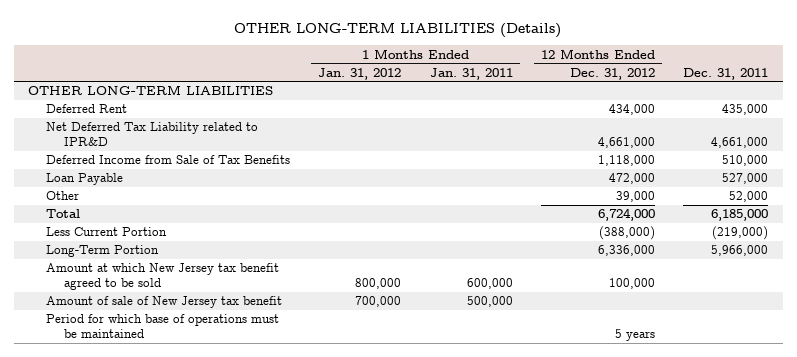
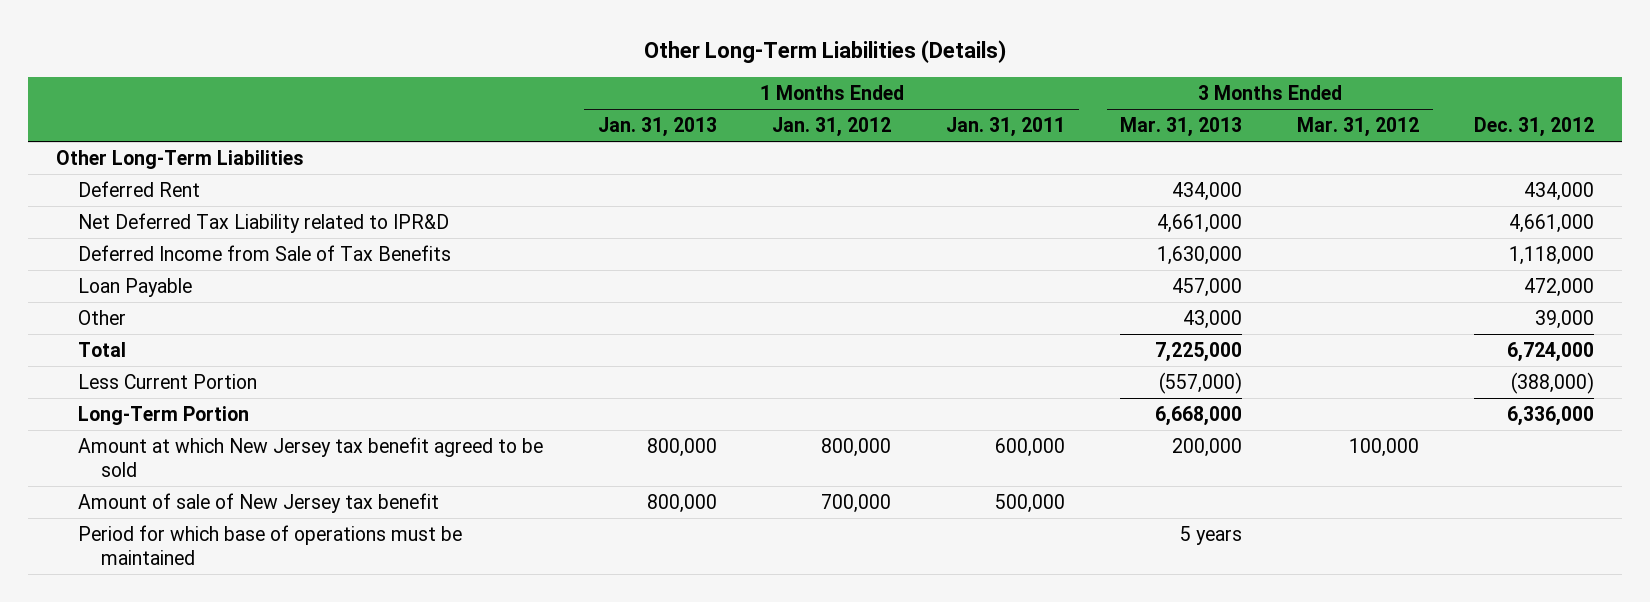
- OTHER LONG-TERM LIABILITIES (Details)
+ Other Long-Term Liabilities (Details)
- | 1 Months Ended Jan. 31, 2012 | 1 Months Ended Jan. 31, 2011 | 12 Months Ended Dec. 31, 2012 | Dec. 31, 2011
+ | 1 Months Ended Jan. 31, 2013 | 1 Months Ended Jan. 31, 2012 | 1 Months Ended Jan. 31, 2011 | 3 Months Ended Mar. 31, 2013 | 3 Months Ended Mar. 31, 2012 | Dec. 31, 2012
- OTHER LONG-TERM LIABILITIES
+ Other Long-Term Liabilities

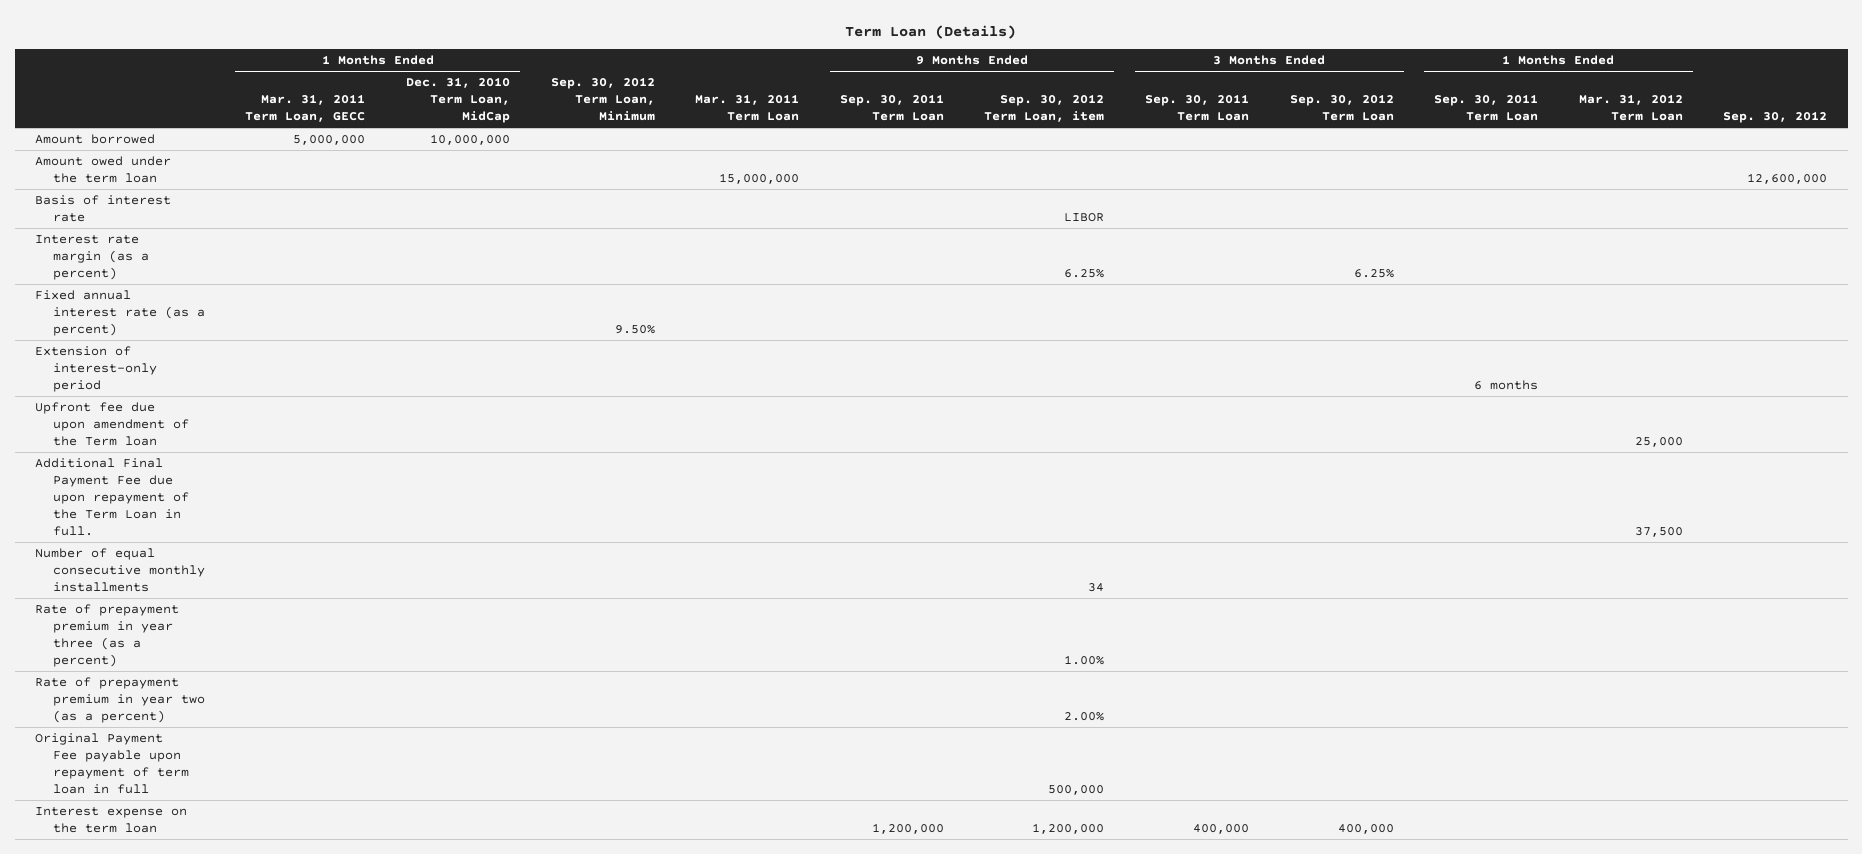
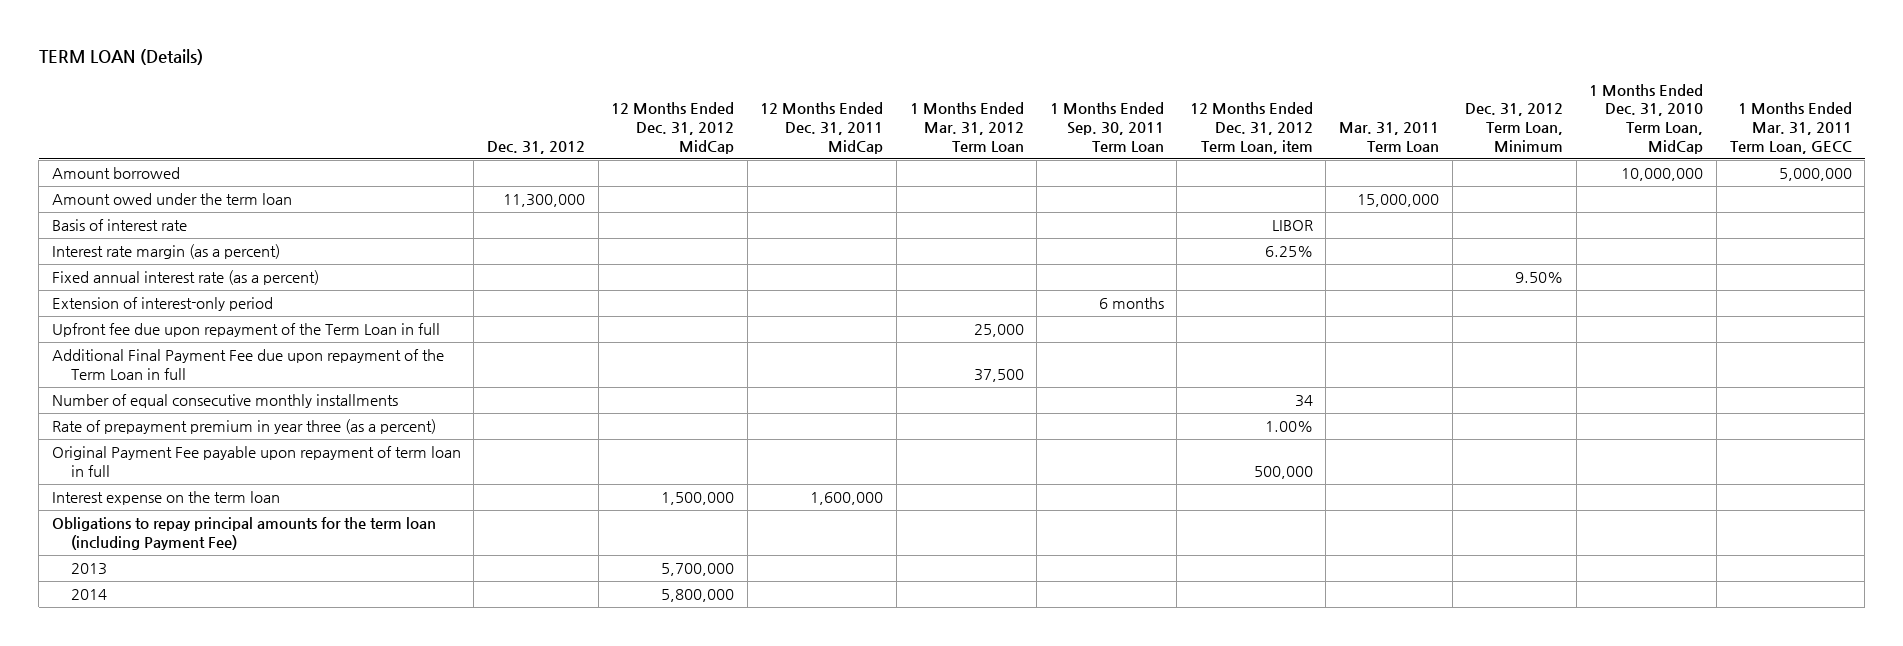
- Term Loan (Details)
+ TERM LOAN (Details)
- | 1 Months Ended Mar. 31, 2011 Term Loan, GECC | 1 Months Ended Dec. 31, 2010 Term Loan, MidCap | Sep. 30, 2012 Term Loan, Minimum | Mar. 31, 2011 Term Loan | 9 Months Ended Sep. 30, 2011 Term Loan | 9 Months Ended Sep. 30, 2012 Term Loan, item | 3 Months Ended Sep. 30, 2011 Term Loan | 3 Months Ended Sep. 30, 2012 Term Loan | 1 Months Ended Sep. 30, 2011 Term Loan | 1 Months Ended Mar. 31, 2012 Term Loan | Sep. 30, 2012
+ | Dec. 31, 2012 | 12 Months Ended Dec. 31, 2012 MidCap | 12 Months Ended Dec. 31, 2011 MidCap | 1 Months Ended Mar. 31, 2012 Term Loan | 1 Months Ended Sep. 30, 2011 Term Loan | 12 Months Ended Dec. 31, 2012 Term Loan, item | Mar. 31, 2011 Term Loan | Dec. 31, 2012 Term Loan, Minimum | 1 Months Ended Dec. 31, 2010 Term Loan, MidCap | 1 Months Ended Mar. 31, 2011 Term Loan, GECC
- Upfront fee due upon amendment of the Term loan | | | | | | | | | | 25,000 |
- Additional Final Payment Fee due upon repayment of the Term Loan in full. | | | | | | | | | | 37,500 |
+ Upfront fee due upon repayment of the Term Loan in full | | | | 25,000 | | | | | |
+ Additional Final Payment Fee due upon repayment of the Term Loan in full | | | | 37,500 | | | | | |
- Rate of prepayment premium in year two (as a percent) | | | | | | 2.00% | | | | |
+ Obligations to repay principal amounts for the term loan (including Payment Fee)
+ 2013 | | 5,700,000 | | | | | | | |
+ 2014 | | 5,800,000 | | | | | | | |

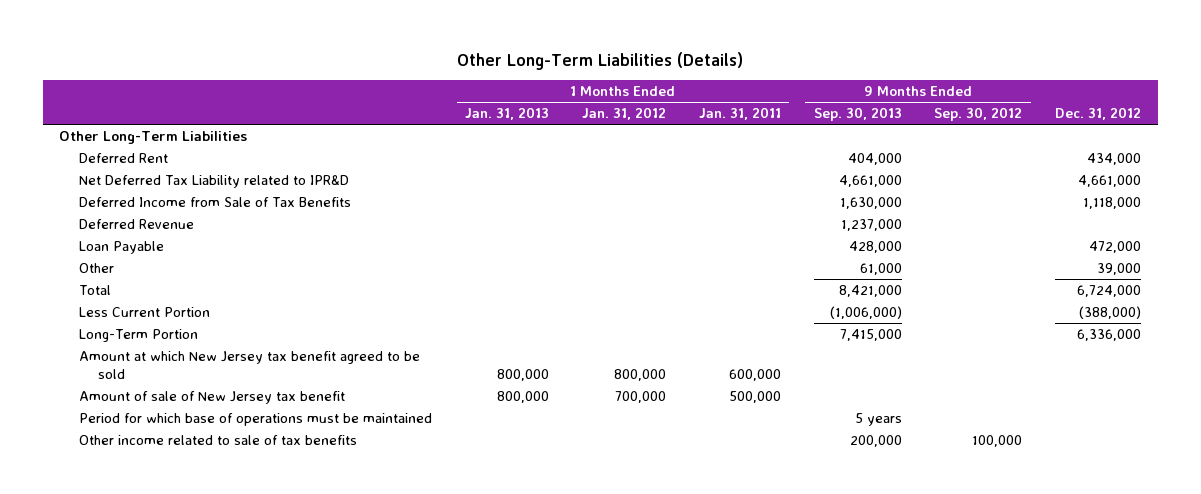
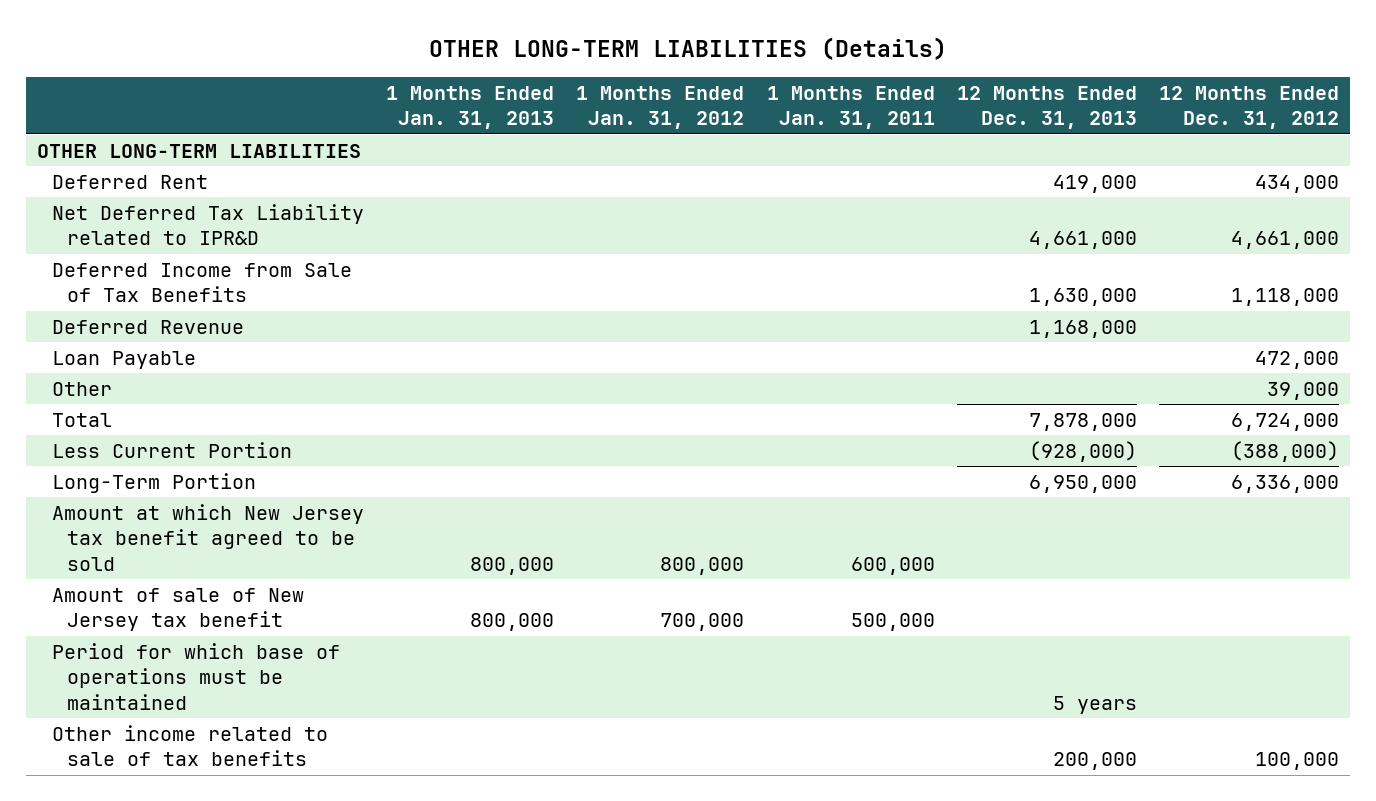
- Other Long-Term Liabilities (Details)
+ OTHER LONG-TERM LIABILITIES (Details)
- | 1 Months Ended Jan. 31, 2013 | 1 Months Ended Jan. 31, 2012 | 1 Months Ended Jan. 31, 2011 | 9 Months Ended Sep. 30, 2013 | 9 Months Ended Sep. 30, 2012 | Dec. 31, 2012
+ | 1 Months Ended Jan. 31, 2013 | 1 Months Ended Jan. 31, 2012 | 1 Months Ended Jan. 31, 2011 | 12 Months Ended Dec. 31, 2013 | 12 Months Ended Dec. 31, 2012
- Other Long-Term Liabilities
+ OTHER LONG-TERM LIABILITIES

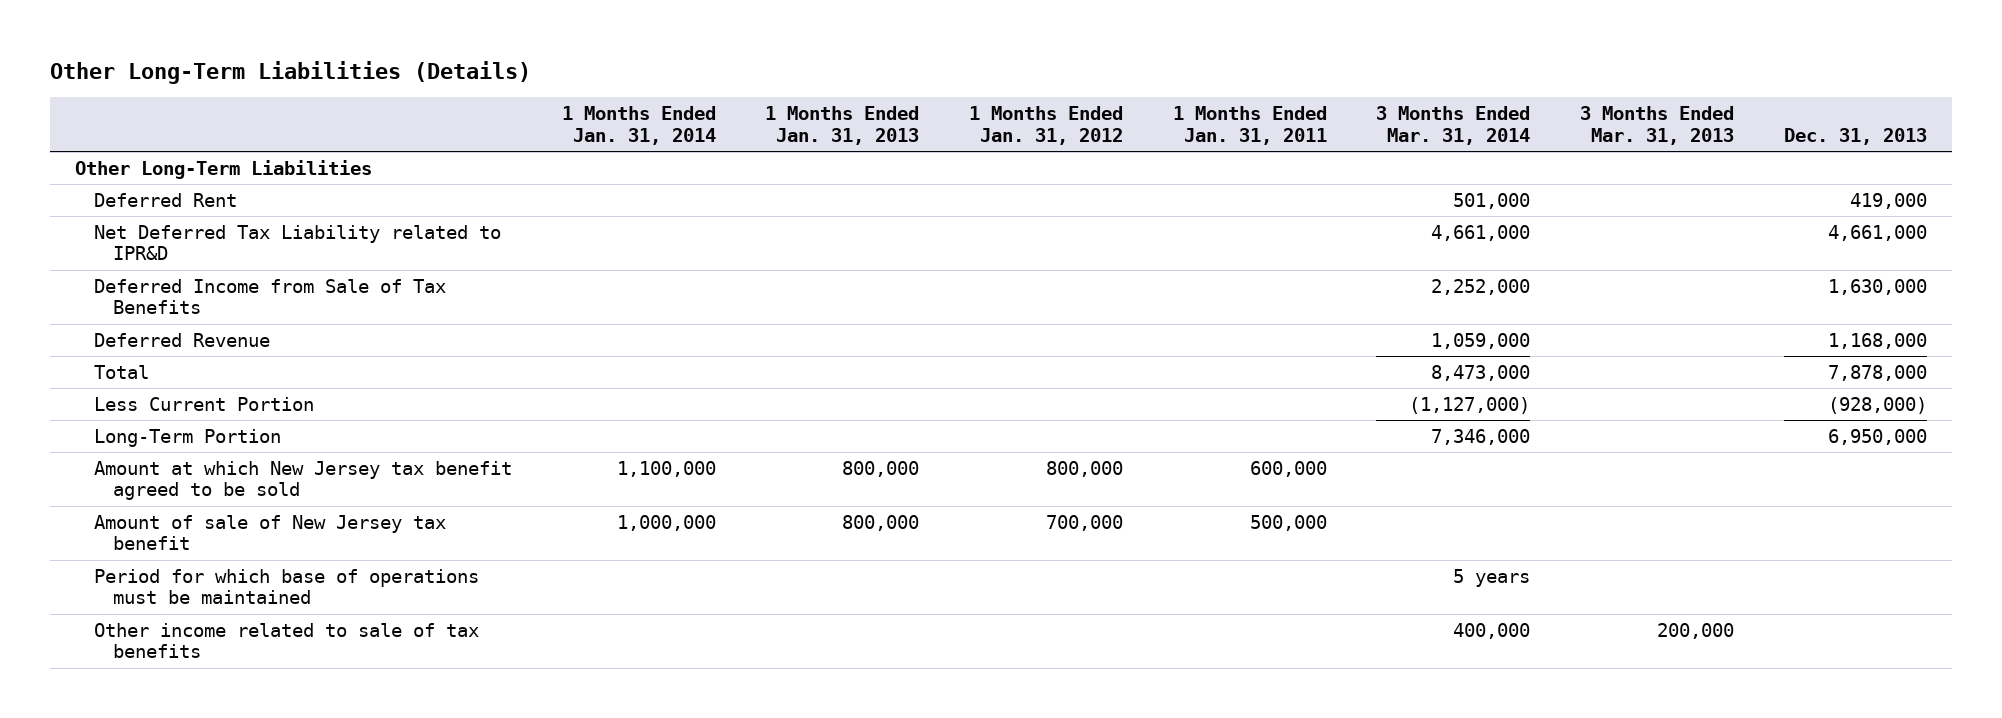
- OTHER LONG-TERM LIABILITIES (Details)
+ Other Long-Term Liabilities (Details)
- | 1 Months Ended Jan. 31, 2013 | 1 Months Ended Jan. 31, 2012 | 1 Months Ended Jan. 31, 2011 | 12 Months Ended Dec. 31, 2013 | 12 Months Ended Dec. 31, 2012
+ | 1 Months Ended Jan. 31, 2014 | 1 Months Ended Jan. 31, 2013 | 1 Months Ended Jan. 31, 2012 | 1 Months Ended Jan. 31, 2011 | 3 Months Ended Mar. 31, 2014 | 3 Months Ended Mar. 31, 2013 | Dec. 31, 2013
- OTHER LONG-TERM LIABILITIES
+ Other Long-Term Liabilities
- Loan Payable | | | | | 472,000
- Other | | | | | 39,000

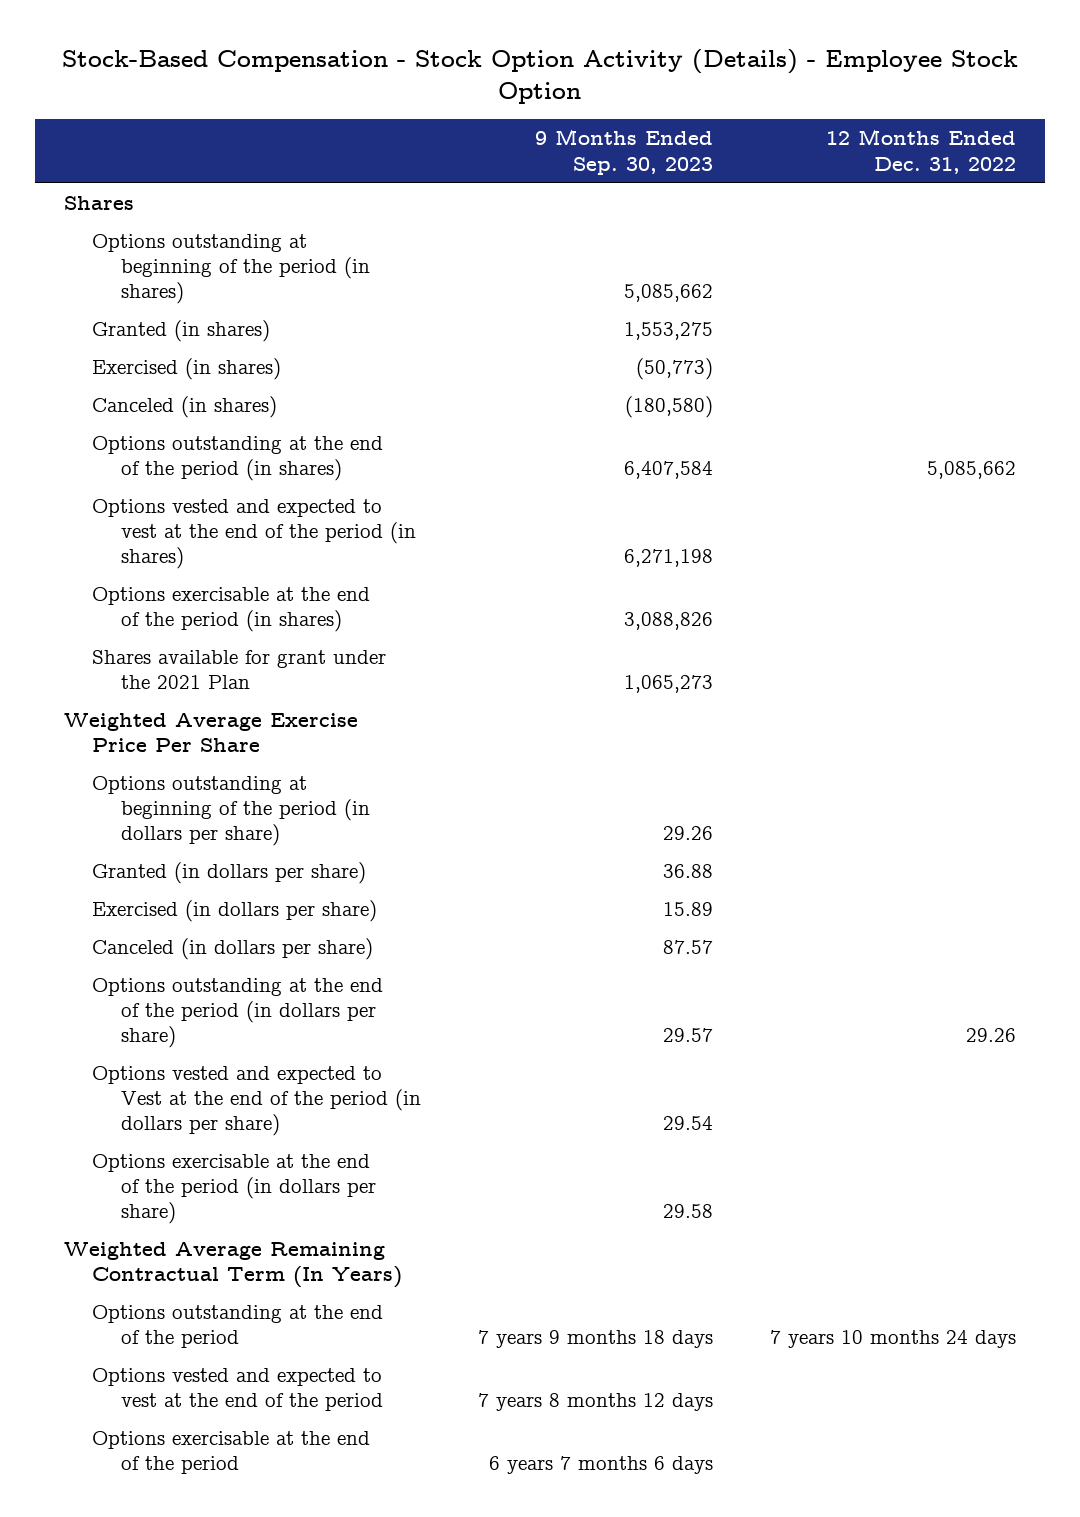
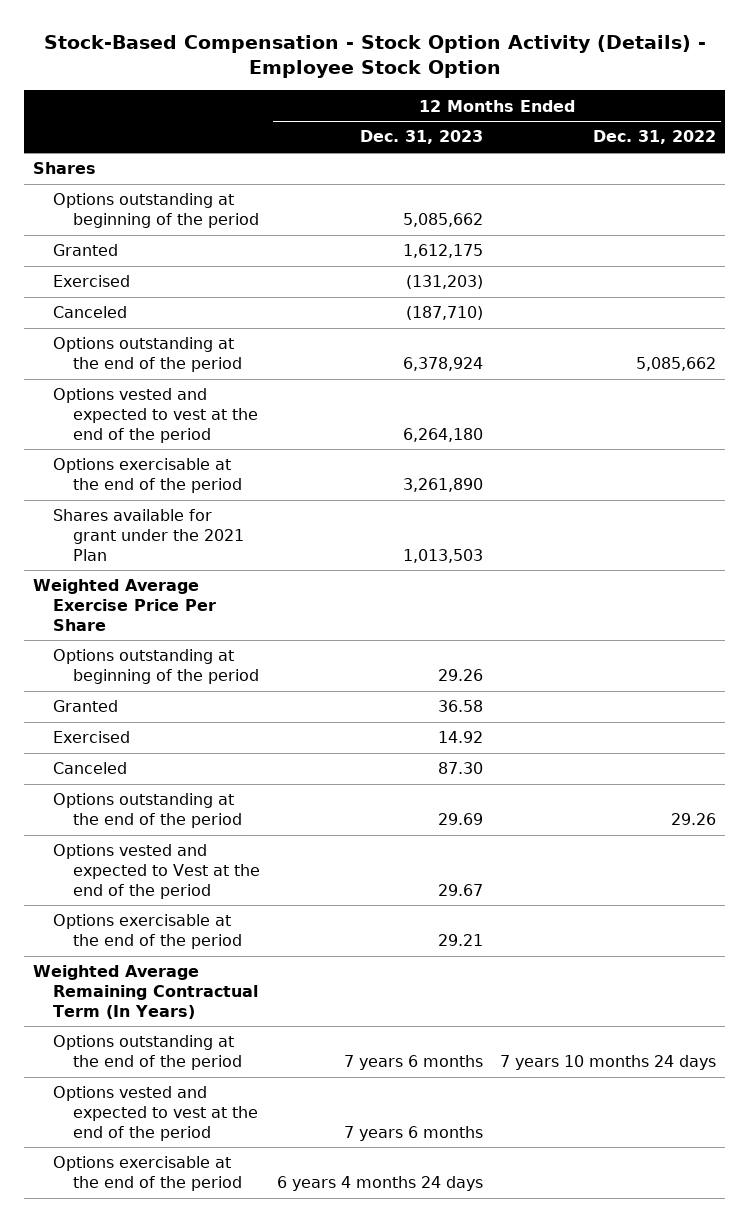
- | 9 Months Ended Sep. 30, 2023 | 12 Months Ended Dec. 31, 2022
+ | 12 Months Ended Dec. 31, 2023 | 12 Months Ended Dec. 31, 2022
- Options outstanding at beginning of the period (in shares) | 5,085,662 |
- Granted (in shares) | 1,553,275 |
- Exercised (in shares) | (50,773) |
- Canceled (in shares) | (180,580) |
- Options outstanding at the end of the period (in shares) | 6,407,584 | 5,085,662
- Options vested and expected to vest at the end of the period (in shares) | 6,271,198 |
- Options exercisable at the end of the period (in shares) | 3,088,826 |
+ Options outstanding at beginning of the period | 5,085,662 |
+ Granted | 1,612,175 |
+ Exercised | (131,203) |
+ Canceled | (187,710) |
+ Options outstanding at the end of the period | 6,378,924 | 5,085,662
+ Options vested and expected to vest at the end of the period | 6,264,180 |
+ Options exercisable at the end of the period | 3,261,890 |
- Options outstanding at beginning of the period (in dollars per share) | 29.26 |
- Granted (in dollars per share) | 36.88 |
- Exercised (in dollars per share) | 15.89 |
- Canceled (in dollars per share) | 87.57 |
- Options outstanding at the end of the period (in dollars per share) | 29.57 | 29.26
- Options vested and expected to Vest at the end of the period (in dollars per share) | 29.54 |
- Options exercisable at the end of the period (in dollars per share) | 29.58 |
+ Options outstanding at beginning of the period | 29.26 |
+ Granted | 36.58 |
+ Exercised | 14.92 |
+ Canceled | 87.30 |
+ Options outstanding at the end of the period | 29.69 | 29.26
+ Options vested and expected to Vest at the end of the period | 29.67 |
+ Options exercisable at the end of the period | 29.21 |

